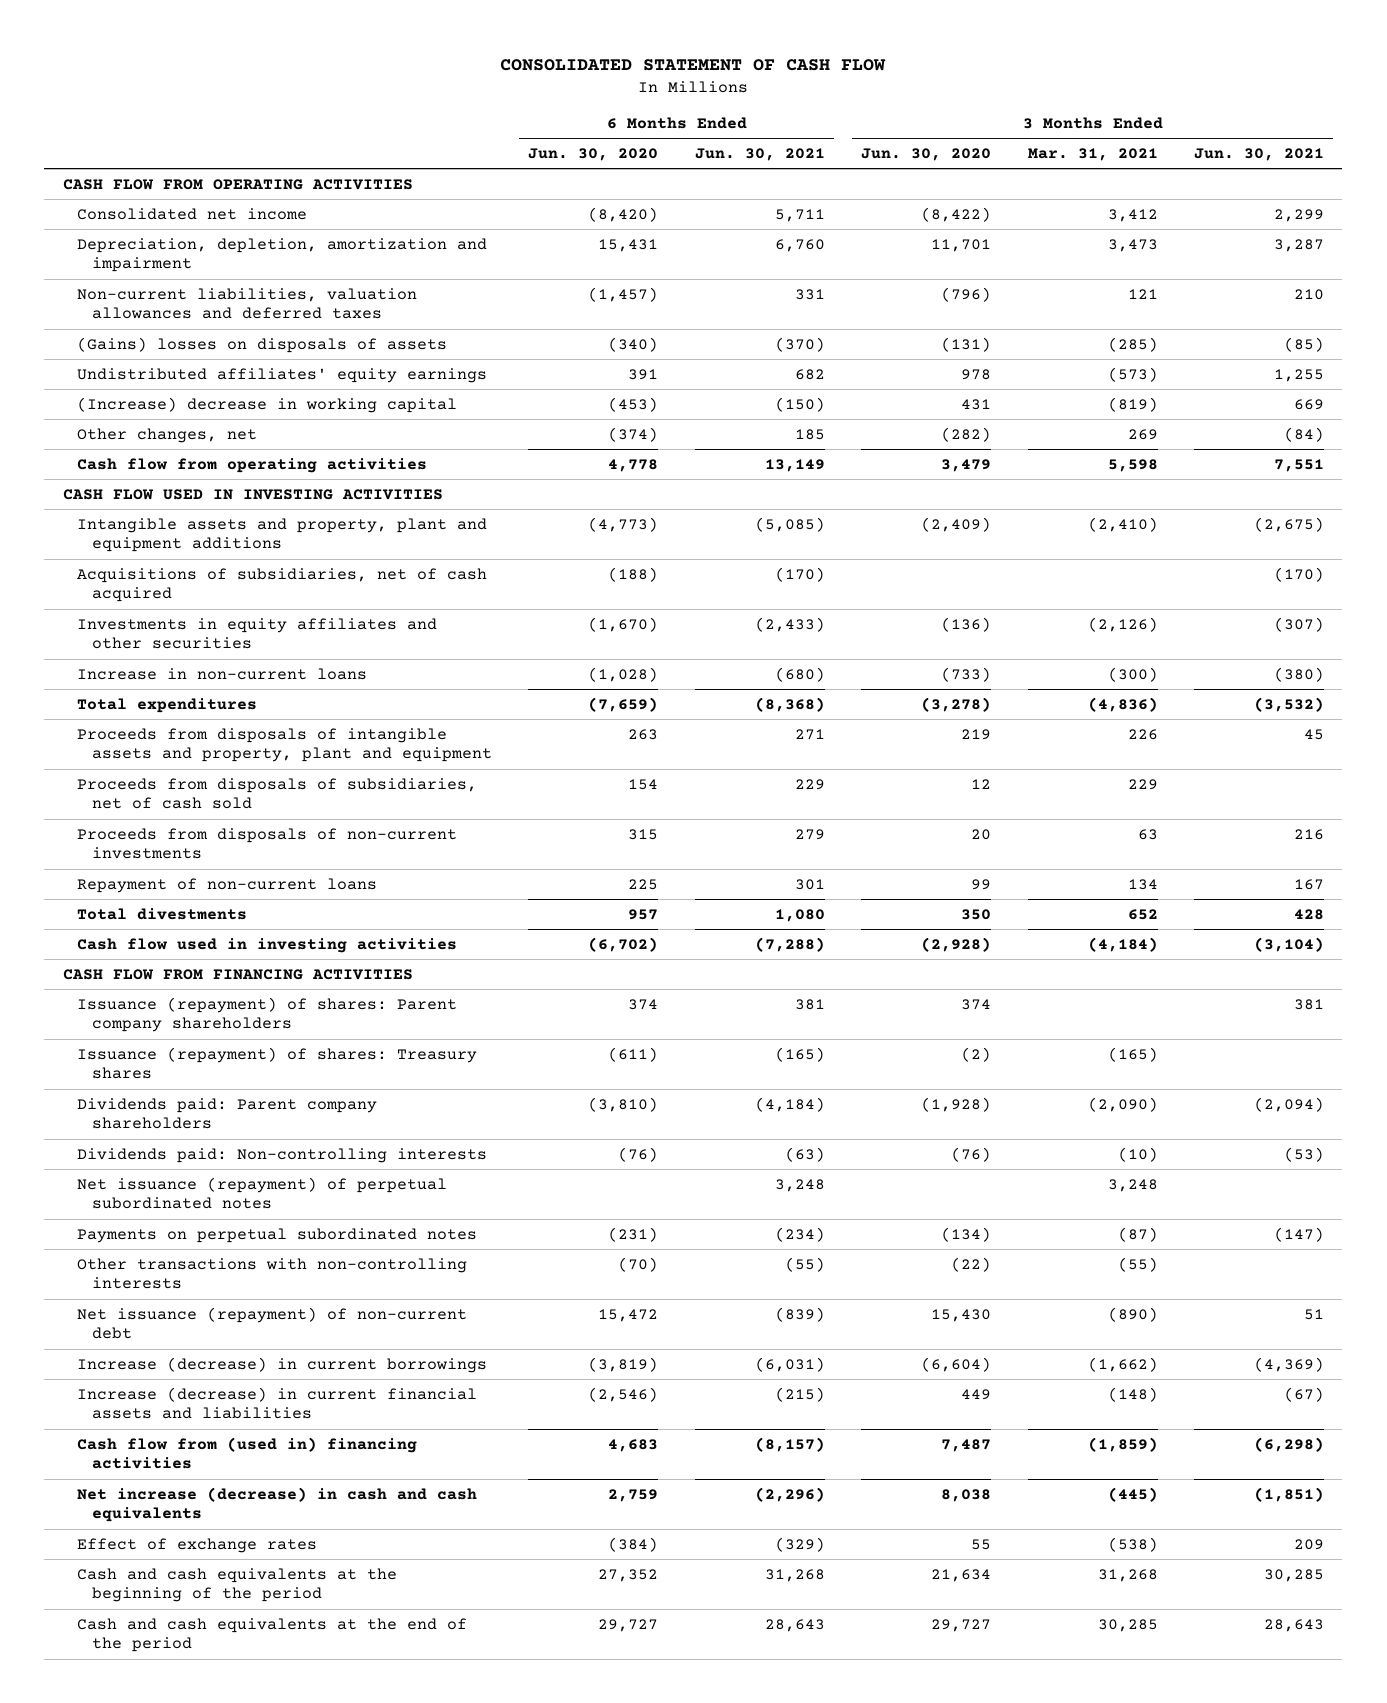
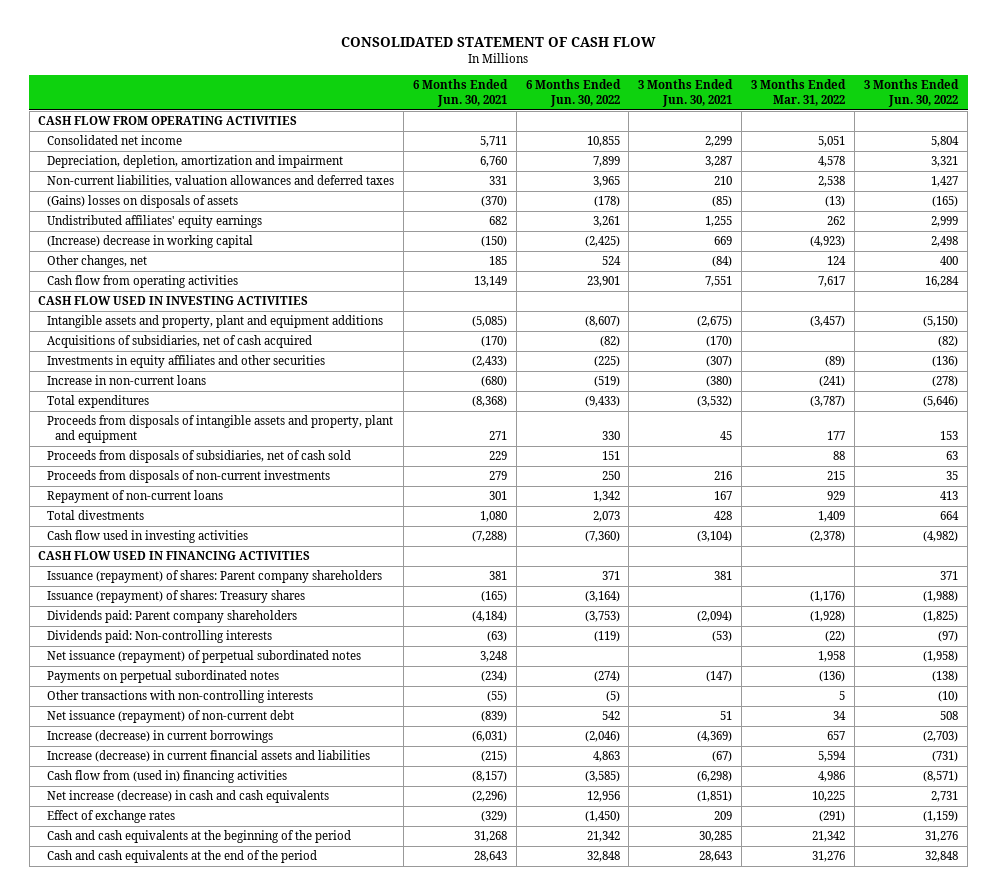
- | 6 Months Ended Jun. 30, 2020 | 6 Months Ended Jun. 30, 2021 | 3 Months Ended Jun. 30, 2020 | 3 Months Ended Mar. 31, 2021 | 3 Months Ended Jun. 30, 2021
+ | 6 Months Ended Jun. 30, 2021 | 6 Months Ended Jun. 30, 2022 | 3 Months Ended Jun. 30, 2021 | 3 Months Ended Mar. 31, 2022 | 3 Months Ended Jun. 30, 2022
- CASH FLOW FROM FINANCING ACTIVITIES
+ CASH FLOW USED IN FINANCING ACTIVITIES

